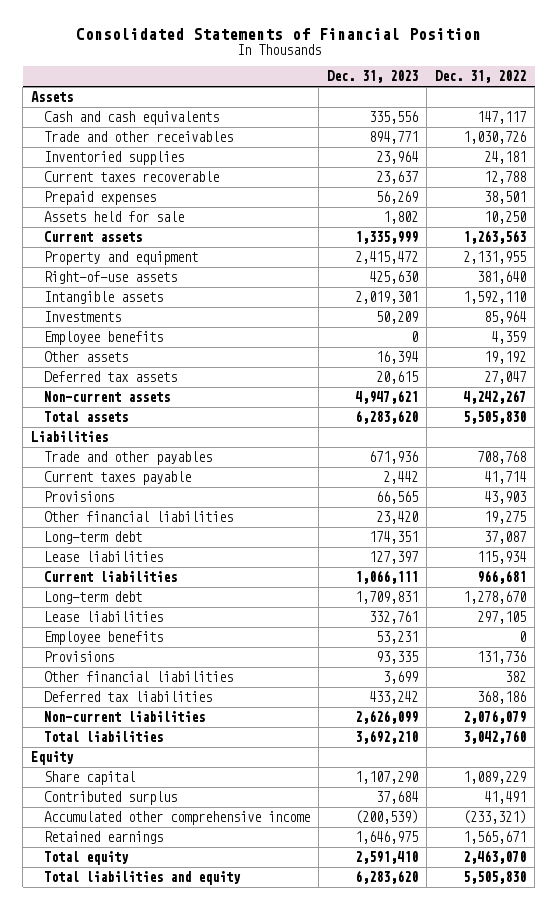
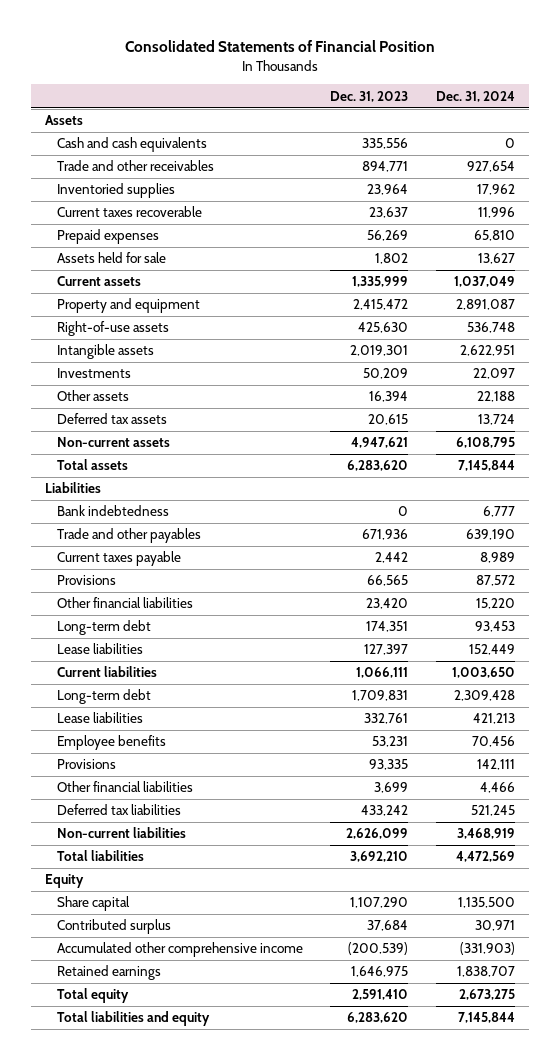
- | Dec. 31, 2023 | Dec. 31, 2022
+ | Dec. 31, 2023 | Dec. 31, 2024
- Employee benefits | 0 | 4,359
+ Bank indebtedness | 0 | 6,777

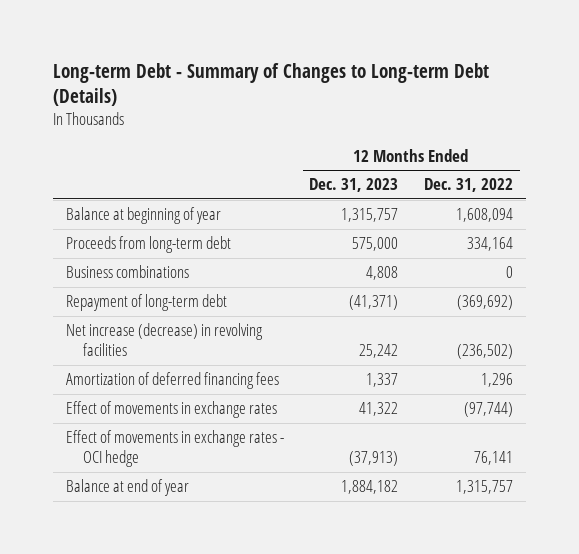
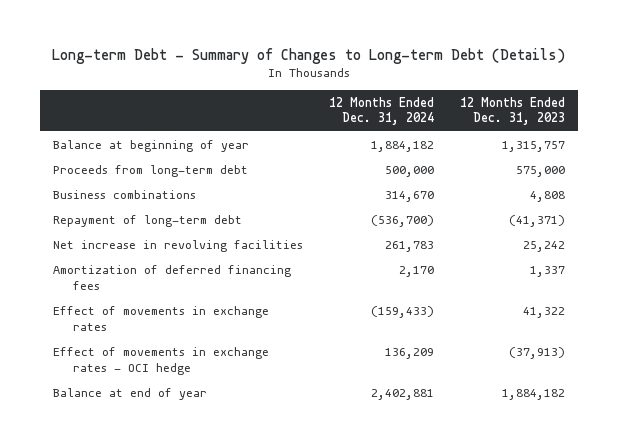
- | 12 Months Ended Dec. 31, 2023 | 12 Months Ended Dec. 31, 2022
+ | 12 Months Ended Dec. 31, 2024 | 12 Months Ended Dec. 31, 2023
- Net increase (decrease) in revolving facilities | 25,242 | (236,502)
+ Net increase in revolving facilities | 261,783 | 25,242

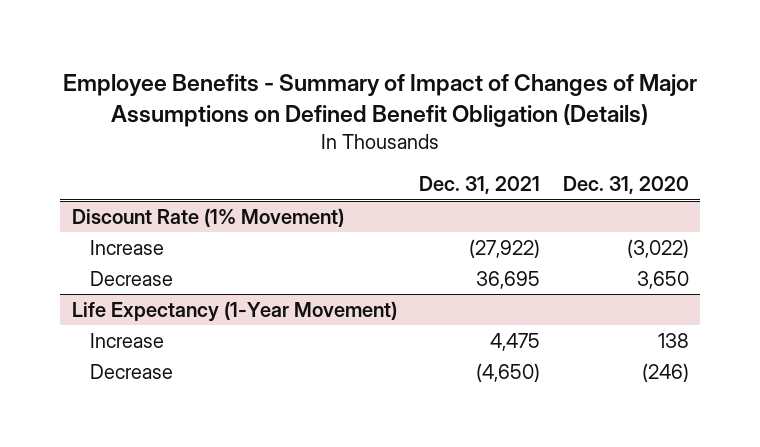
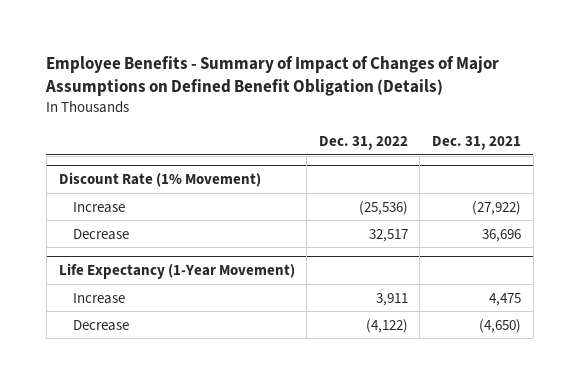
- | Dec. 31, 2021 | Dec. 31, 2020
+ | Dec. 31, 2022 | Dec. 31, 2021
@ Discount Rate (1% Movement)
- Decrease | 36,695 | 3,650
+ Decrease | 32,517 | 36,696

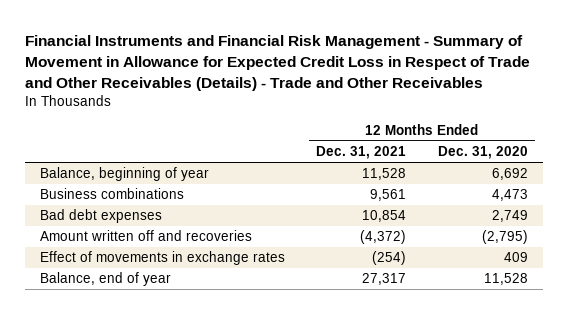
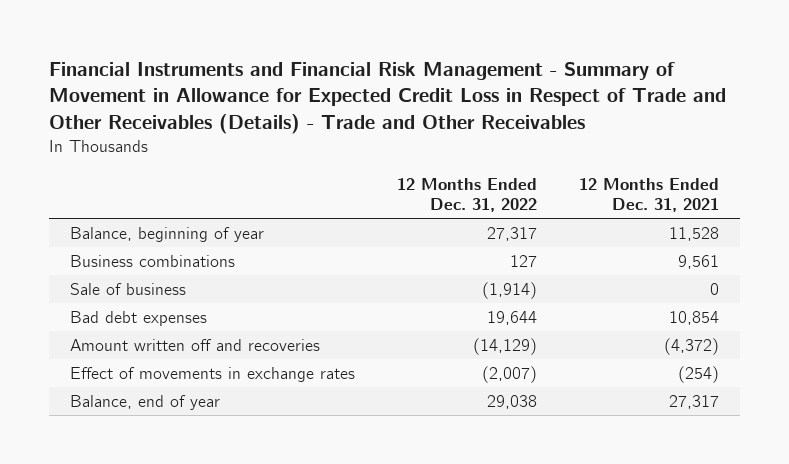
- | 12 Months Ended Dec. 31, 2021 | 12 Months Ended Dec. 31, 2020
+ | 12 Months Ended Dec. 31, 2022 | 12 Months Ended Dec. 31, 2021
+ Sale of business | (1,914) | 0

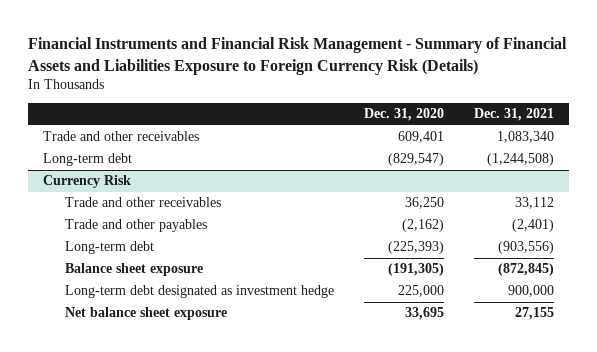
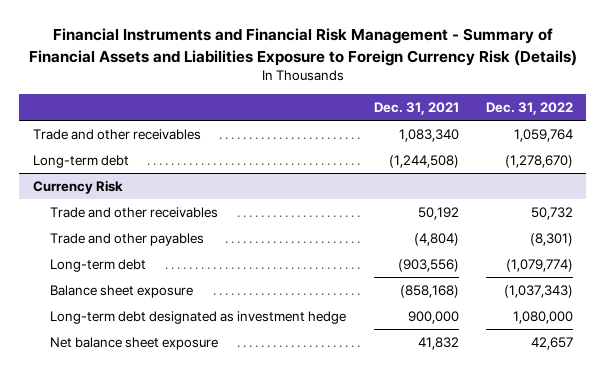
- | Dec. 31, 2020 | Dec. 31, 2021
+ | Dec. 31, 2021 | Dec. 31, 2022
@ Currency Risk
- Trade and other receivables | 36,250 | 33,112
- Trade and other payables | (2,162) | (2,401)
+ Trade and other receivables | 50,192 | 50,732
+ Trade and other payables | (4,804) | (8,301)
- Balance sheet exposure | (191,305) | (872,845)
+ Balance sheet exposure | (858,168) | (1,037,343)
- Net balance sheet exposure | 33,695 | 27,155
+ Net balance sheet exposure | 41,832 | 42,657

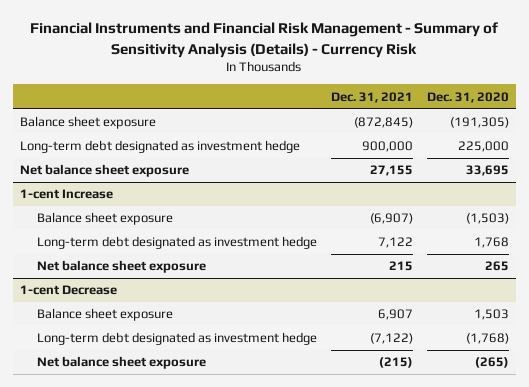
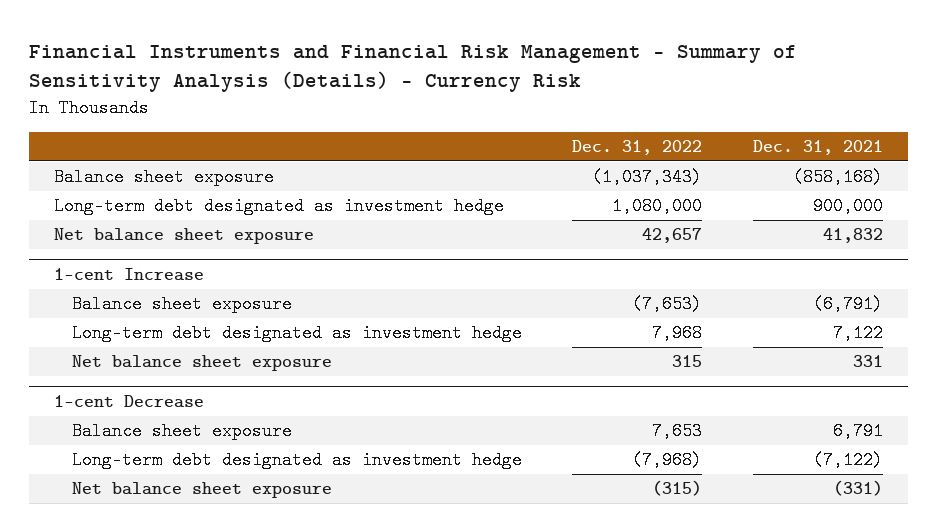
- | Dec. 31, 2021 | Dec. 31, 2020
+ | Dec. 31, 2022 | Dec. 31, 2021
- Balance sheet exposure | (872,845) | (191,305)
+ Balance sheet exposure | (1,037,343) | (858,168)
- Net balance sheet exposure | 27,155 | 33,695
+ Net balance sheet exposure | 42,657 | 41,832
@ 1-cent Increase
- Balance sheet exposure | (6,907) | (1,503)
+ Balance sheet exposure | (7,653) | (6,791)
- Net balance sheet exposure | 215 | 265
+ Net balance sheet exposure | 315 | 331
@ 1-cent Decrease
- Balance sheet exposure | 6,907 | 1,503
+ Balance sheet exposure | 7,653 | 6,791
- Net balance sheet exposure | (215) | (265)
+ Net balance sheet exposure | (315) | (331)

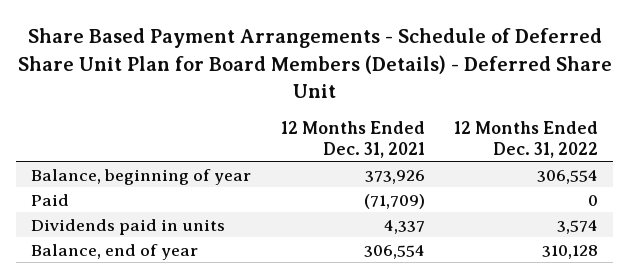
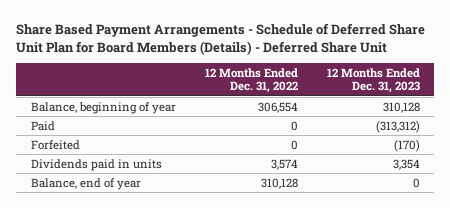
- | 12 Months Ended Dec. 31, 2021 | 12 Months Ended Dec. 31, 2022
+ | 12 Months Ended Dec. 31, 2022 | 12 Months Ended Dec. 31, 2023
+ Forfeited | 0 | (170)

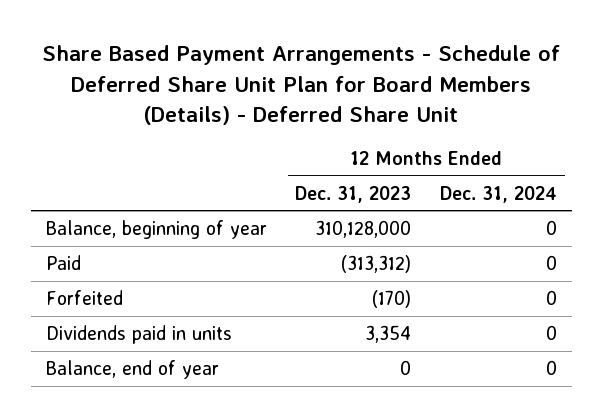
- | 12 Months Ended Dec. 31, 2022 | 12 Months Ended Dec. 31, 2023
+ | 12 Months Ended Dec. 31, 2023 | 12 Months Ended Dec. 31, 2024
- Balance, beginning of year | 306,554 | 310,128
+ Balance, beginning of year | 310,128,000 | 0

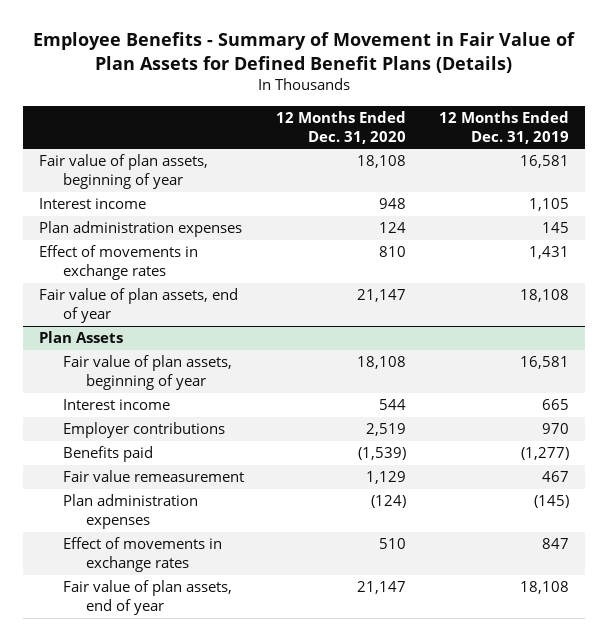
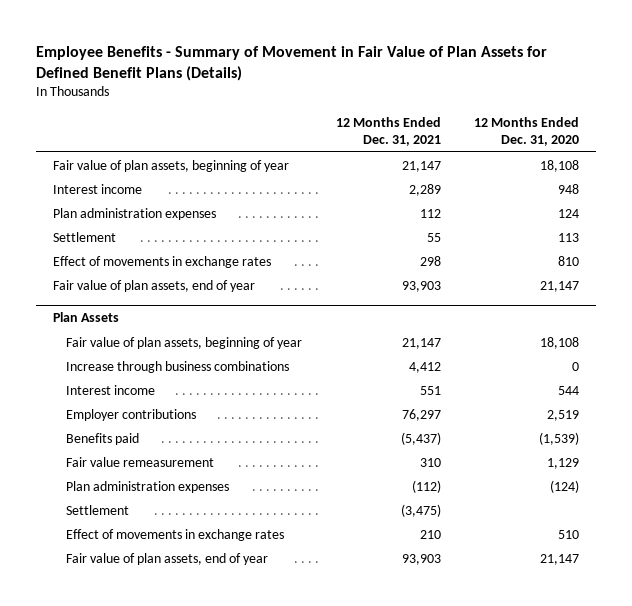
- | 12 Months Ended Dec. 31, 2020 | 12 Months Ended Dec. 31, 2019
+ | 12 Months Ended Dec. 31, 2021 | 12 Months Ended Dec. 31, 2020
+ Settlement | 55 | 113
@ Plan Assets
+ Increase through business combinations | 4,412 | 0
+ Settlement | (3,475) |

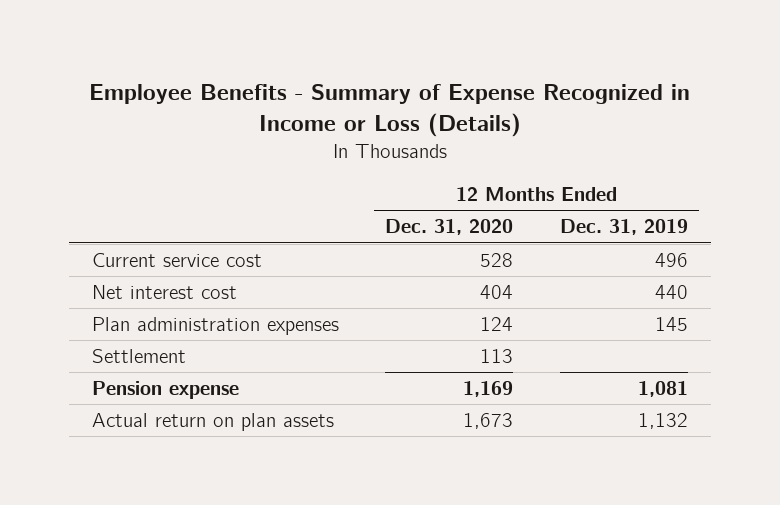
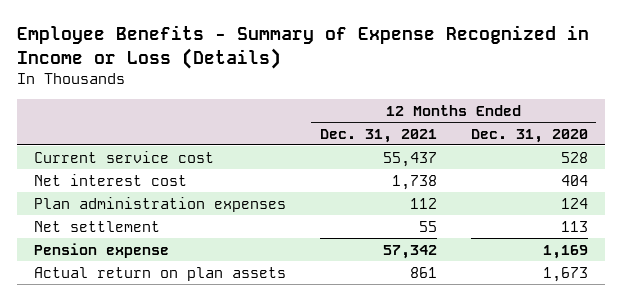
- | 12 Months Ended Dec. 31, 2020 | 12 Months Ended Dec. 31, 2019
+ | 12 Months Ended Dec. 31, 2021 | 12 Months Ended Dec. 31, 2020
- Settlement | 113 |
+ Net settlement | 55 | 113

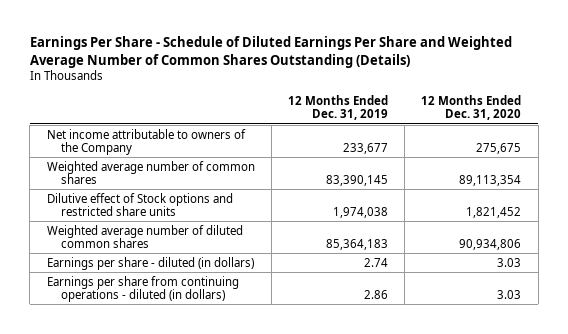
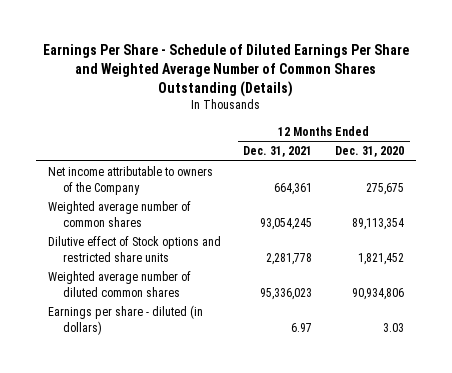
- | 12 Months Ended Dec. 31, 2019 | 12 Months Ended Dec. 31, 2020
+ | 12 Months Ended Dec. 31, 2021 | 12 Months Ended Dec. 31, 2020
- Earnings per share from continuing operations - diluted (in dollars) | 2.86 | 3.03

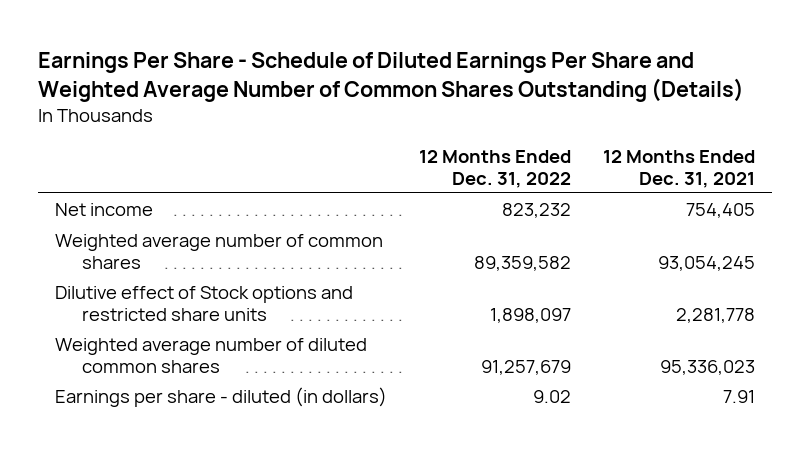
- | 12 Months Ended Dec. 31, 2021 | 12 Months Ended Dec. 31, 2020
+ | 12 Months Ended Dec. 31, 2022 | 12 Months Ended Dec. 31, 2021
- Net income attributable to owners of the Company | 664,361 | 275,675
+ Net income | 823,232 | 754,405
- Earnings per share - diluted (in dollars) | 6.97 | 3.03
+ Earnings per share - diluted (in dollars) | 9.02 | 7.91

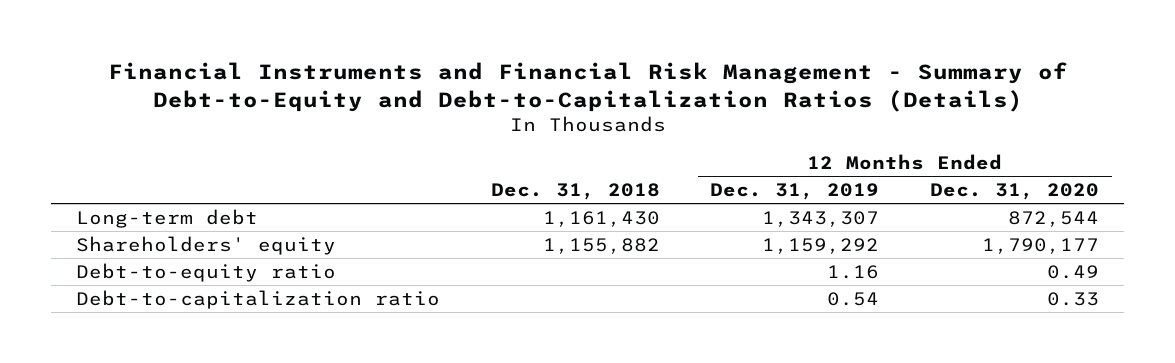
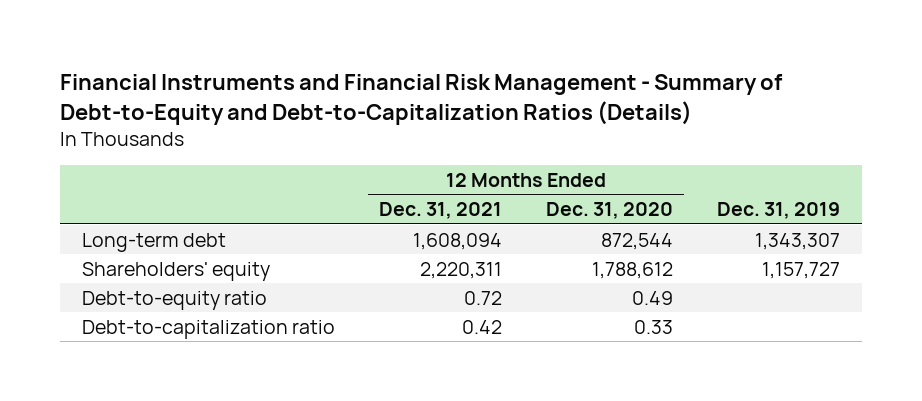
- | Dec. 31, 2018 | 12 Months Ended Dec. 31, 2019 | 12 Months Ended Dec. 31, 2020
+ | 12 Months Ended Dec. 31, 2021 | 12 Months Ended Dec. 31, 2020 | Dec. 31, 2019
- Shareholders' equity | 1,155,882 | 1,159,292 | 1,790,177
+ Shareholders' equity | 2,220,311 | 1,788,612 | 1,157,727

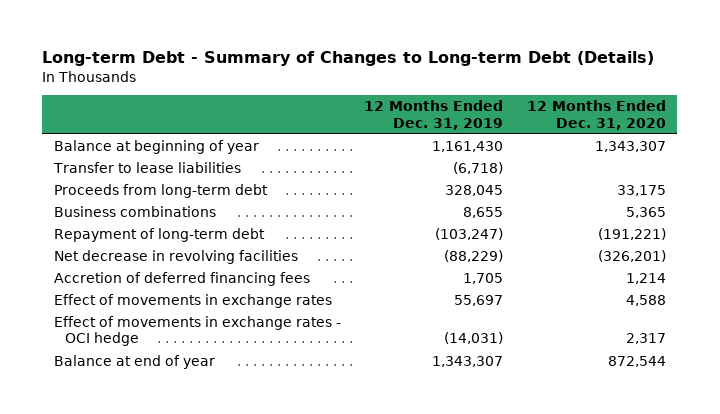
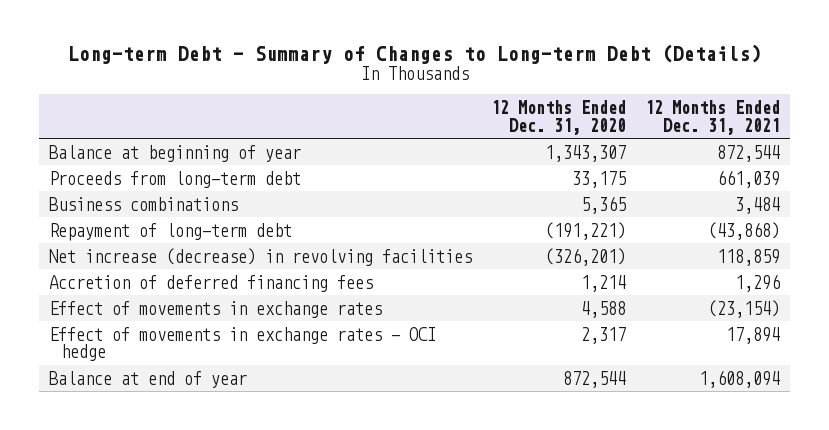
- | 12 Months Ended Dec. 31, 2019 | 12 Months Ended Dec. 31, 2020
+ | 12 Months Ended Dec. 31, 2020 | 12 Months Ended Dec. 31, 2021
- Transfer to lease liabilities | (6,718) |
- Net decrease in revolving facilities | (88,229) | (326,201)
+ Net increase (decrease) in revolving facilities | (326,201) | 118,859

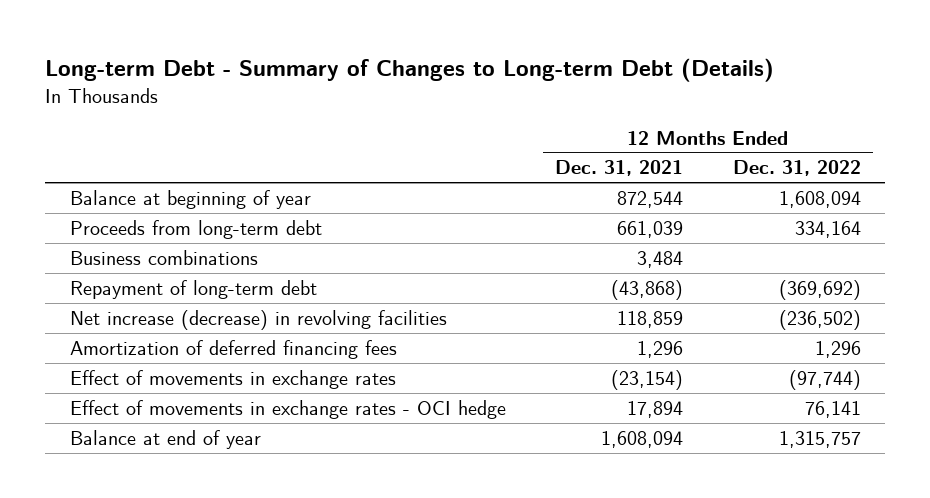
- | 12 Months Ended Dec. 31, 2020 | 12 Months Ended Dec. 31, 2021
+ | 12 Months Ended Dec. 31, 2021 | 12 Months Ended Dec. 31, 2022
- Accretion of deferred financing fees | 1,214 | 1,296
+ Amortization of deferred financing fees | 1,296 | 1,296

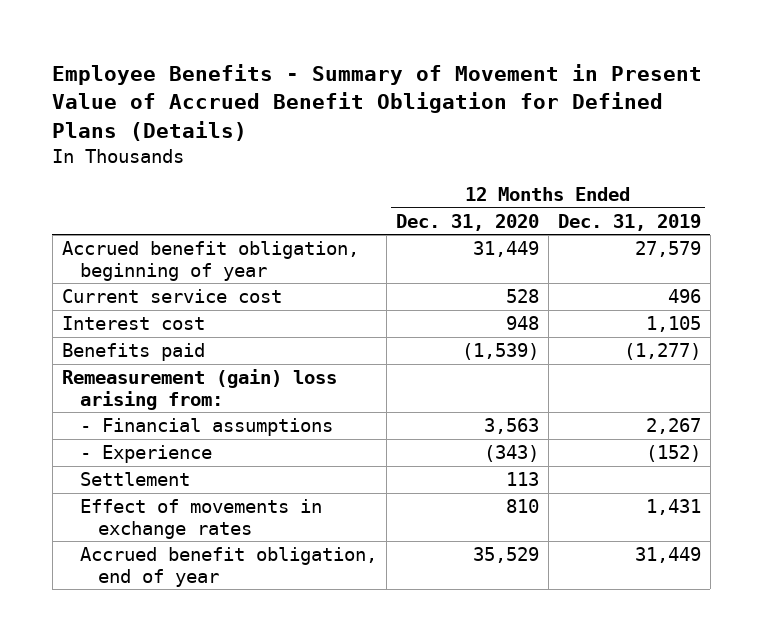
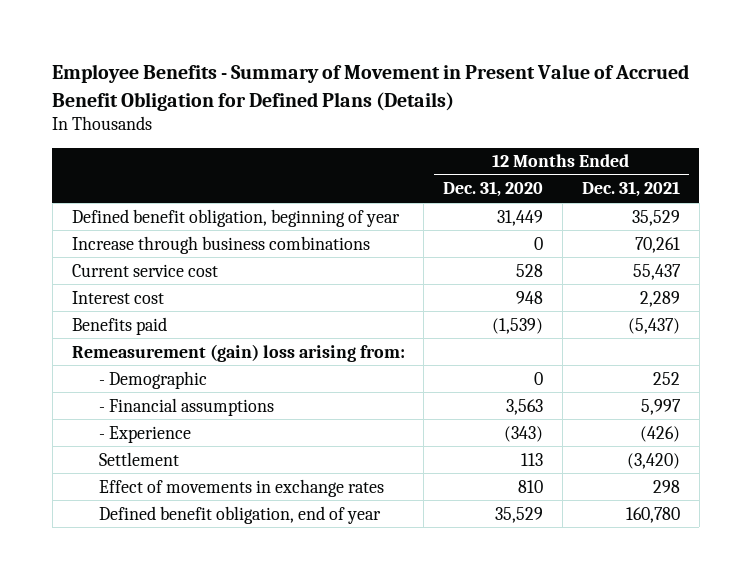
- | 12 Months Ended Dec. 31, 2020 | 12 Months Ended Dec. 31, 2019
+ | 12 Months Ended Dec. 31, 2020 | 12 Months Ended Dec. 31, 2021
- Accrued benefit obligation, beginning of year | 31,449 | 27,579
+ Defined benefit obligation, beginning of year | 31,449 | 35,529
+ Increase through business combinations | 0 | 70,261
+ - Demographic | 0 | 252
- Accrued benefit obligation, end of year | 35,529 | 31,449
+ Defined benefit obligation, end of year | 35,529 | 160,780

